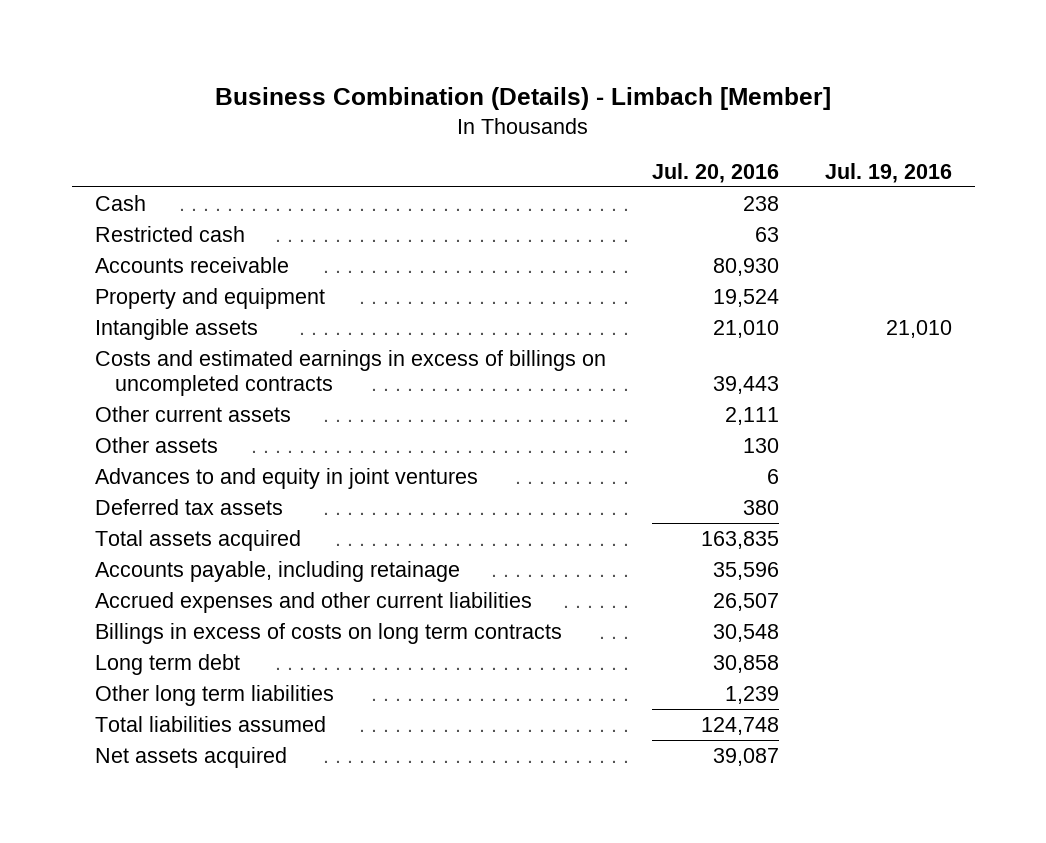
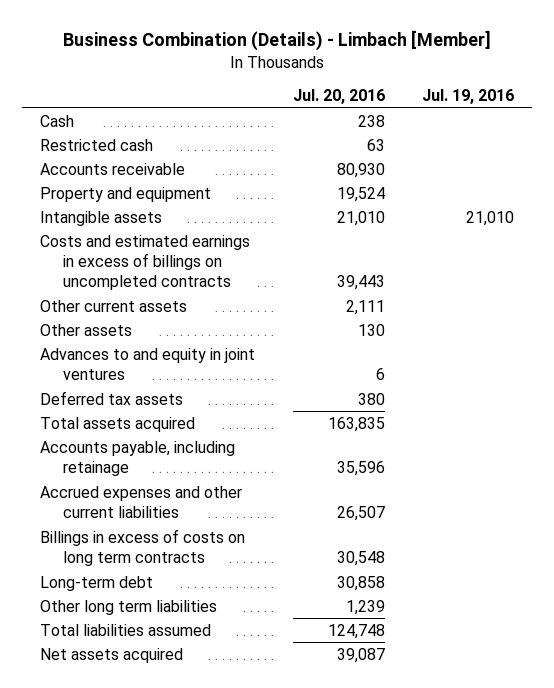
- Long term debt | 30,858 |
+ Long-term debt | 30,858 |

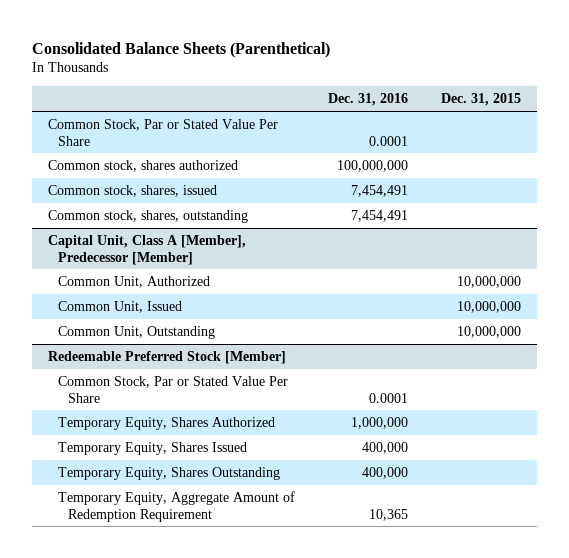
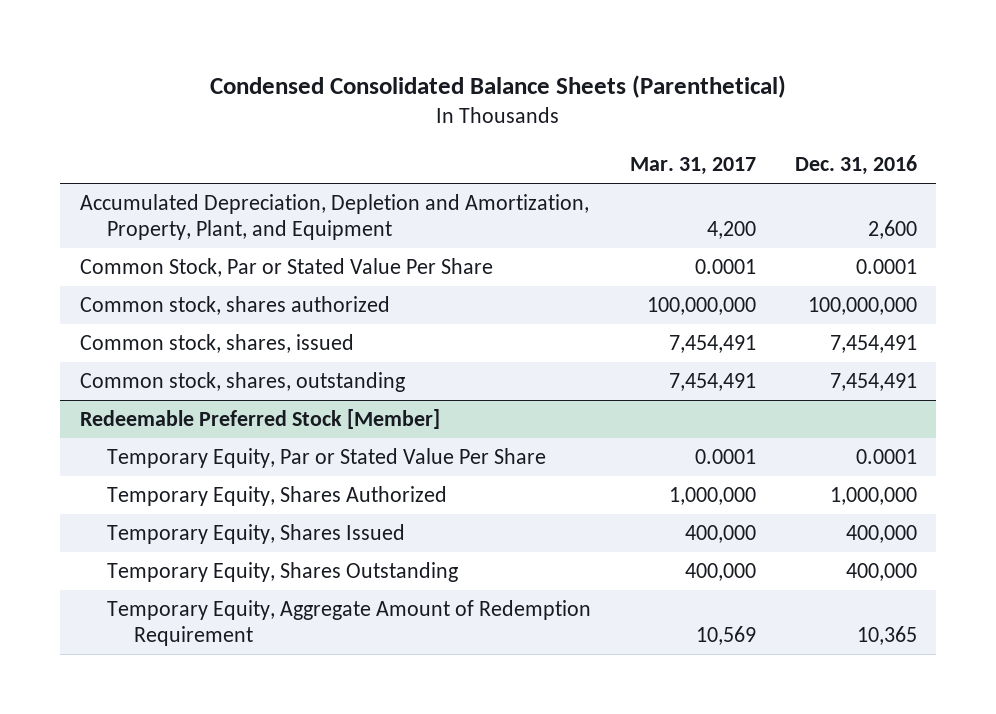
- Consolidated Balance Sheets (Parenthetical)
+ Condensed Consolidated Balance Sheets (Parenthetical)
- | Dec. 31, 2016 | Dec. 31, 2015
+ | Mar. 31, 2017 | Dec. 31, 2016
+ Accumulated Depreciation, Depletion and Amortization, Property, Plant, and Equipment | 4,200 | 2,600
- Capital Unit, Class A [Member], Predecessor [Member]
- Common Unit, Authorized | | 10,000,000
- Common Unit, Issued | | 10,000,000
- Common Unit, Outstanding | | 10,000,000
@ Redeemable Preferred Stock [Member]
- Common Stock, Par or Stated Value Per Share | 0.0001 |
+ Temporary Equity, Par or Stated Value Per Share | 0.0001 | 0.0001

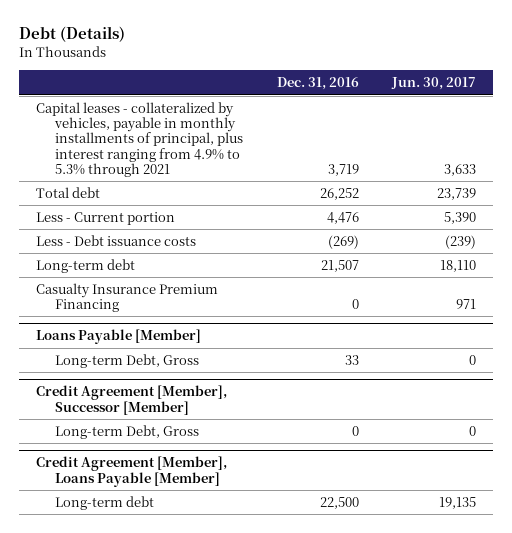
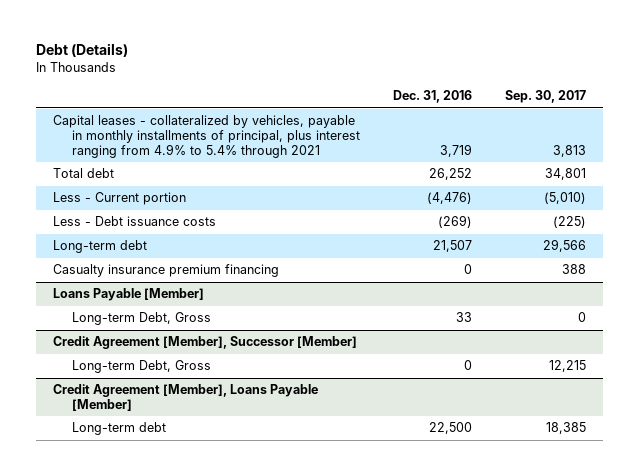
- | Dec. 31, 2016 | Jun. 30, 2017
+ | Dec. 31, 2016 | Sep. 30, 2017
- Capital leases - collateralized by vehicles, payable in monthly installments of principal, plus interest ranging from 4.9% to 5.3% through 2021 | 3,719 | 3,633
+ Capital leases - collateralized by vehicles, payable in monthly installments of principal, plus interest ranging from 4.9% to 5.4% through 2021 | 3,719 | 3,813
- Less - Current portion | 4,476 | 5,390
+ Less - Current portion | (4,476) | (5,010)
- Casualty Insurance Premium Financing | 0 | 971
+ Casualty insurance premium financing | 0 | 388

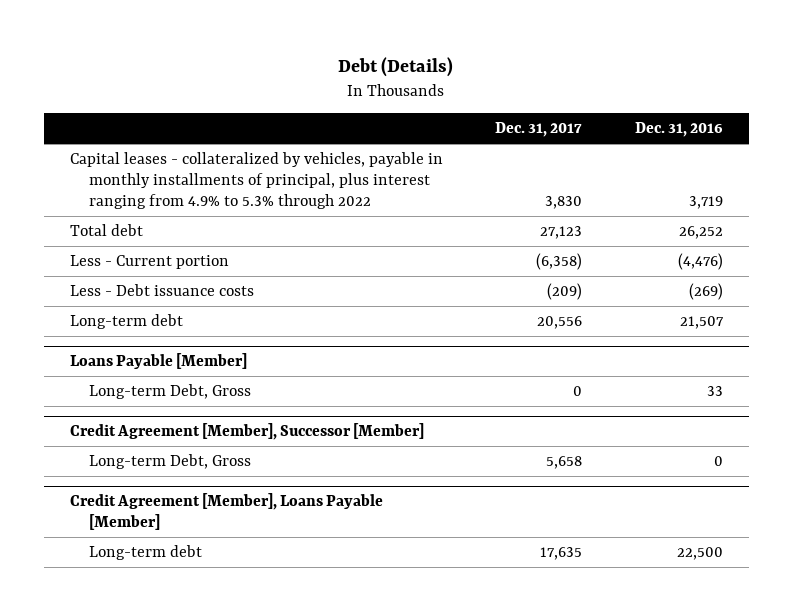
- | Dec. 31, 2016 | Sep. 30, 2017
+ | Dec. 31, 2017 | Dec. 31, 2016
- Capital leases - collateralized by vehicles, payable in monthly installments of principal, plus interest ranging from 4.9% to 5.4% through 2021 | 3,719 | 3,813
+ Capital leases - collateralized by vehicles, payable in monthly installments of principal, plus interest ranging from 4.9% to 5.3% through 2022 | 3,830 | 3,719
- Casualty insurance premium financing | 0 | 388

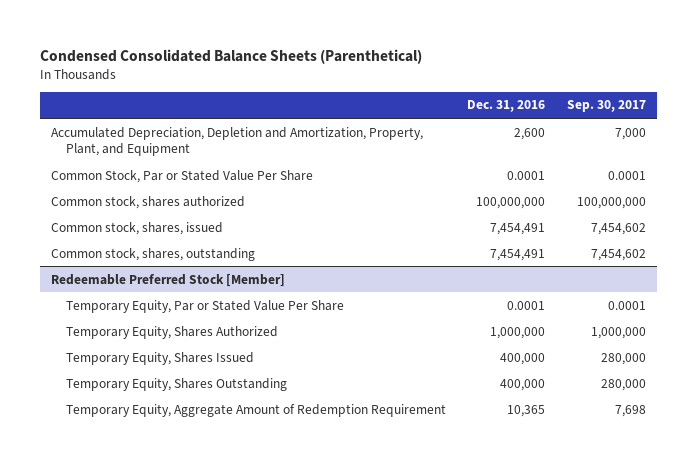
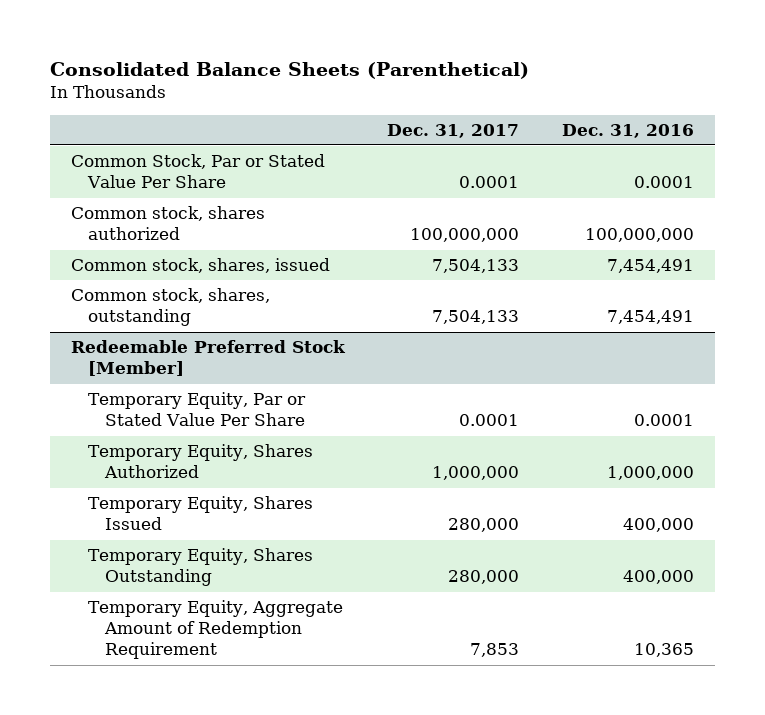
- Condensed Consolidated Balance Sheets (Parenthetical)
+ Consolidated Balance Sheets (Parenthetical)
- | Dec. 31, 2016 | Sep. 30, 2017
+ | Dec. 31, 2017 | Dec. 31, 2016
- Accumulated Depreciation, Depletion and Amortization, Property, Plant, and Equipment | 2,600 | 7,000

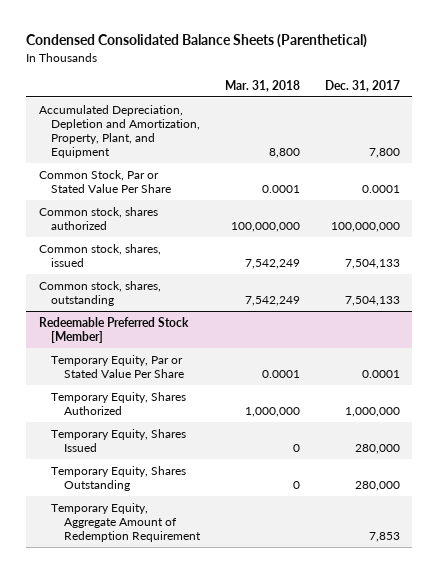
- Consolidated Balance Sheets (Parenthetical)
+ Condensed Consolidated Balance Sheets (Parenthetical)
- | Dec. 31, 2017 | Dec. 31, 2016
+ | Mar. 31, 2018 | Dec. 31, 2017
+ Accumulated Depreciation, Depletion and Amortization, Property, Plant, and Equipment | 8,800 | 7,800

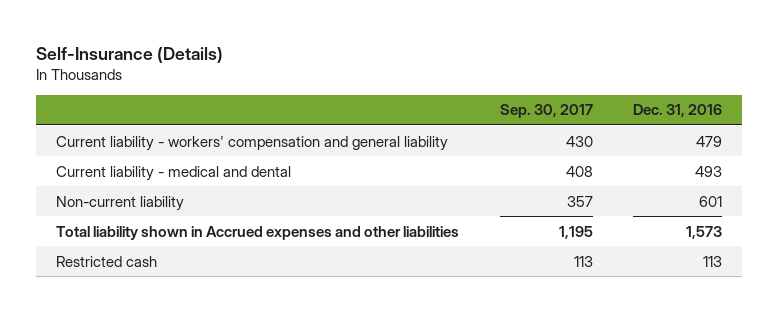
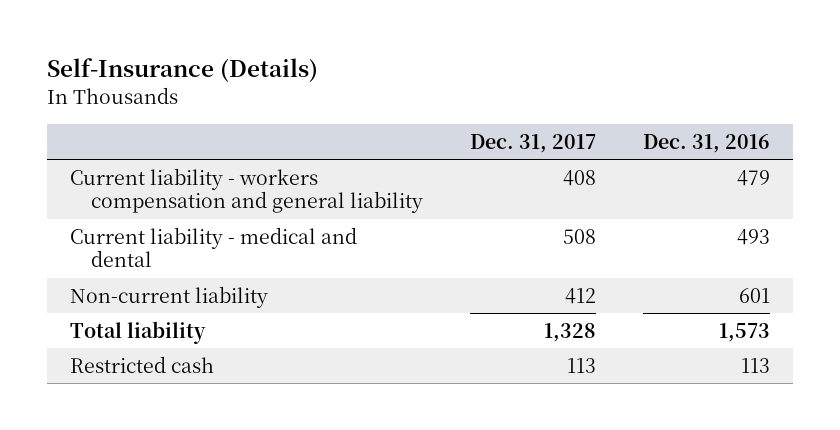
- | Sep. 30, 2017 | Dec. 31, 2016
+ | Dec. 31, 2017 | Dec. 31, 2016
- Current liability - workers' compensation and general liability | 430 | 479
+ Current liability - workers compensation and general liability | 408 | 479
- Total liability shown in Accrued expenses and other liabilities | 1,195 | 1,573
+ Total liability | 1,328 | 1,573

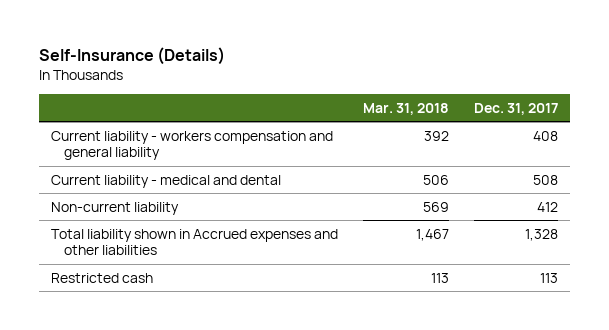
- | Dec. 31, 2017 | Dec. 31, 2016
+ | Mar. 31, 2018 | Dec. 31, 2017
- Total liability | 1,328 | 1,573
+ Total liability shown in Accrued expenses and other liabilities | 1,467 | 1,328

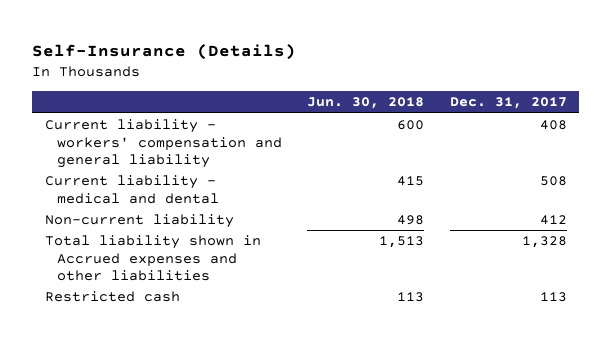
- | Mar. 31, 2018 | Dec. 31, 2017
+ | Jun. 30, 2018 | Dec. 31, 2017
- Current liability - workers compensation and general liability | 392 | 408
+ Current liability - workers' compensation and general liability | 600 | 408

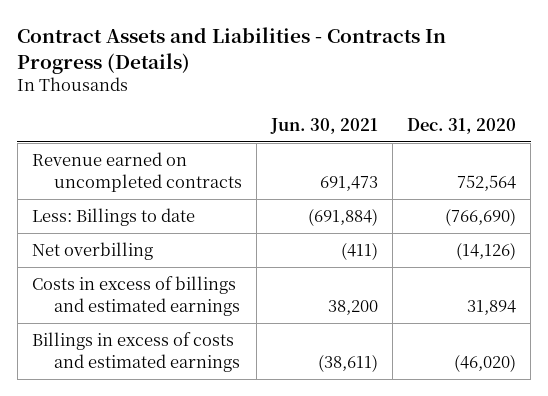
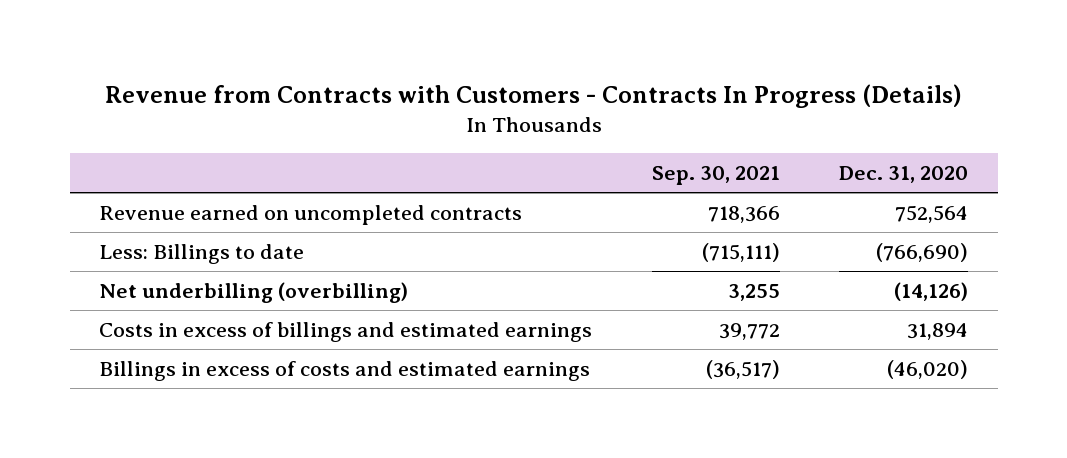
- Contract Assets and Liabilities - Contracts In Progress (Details)
+ Revenue from Contracts with Customers - Contracts In Progress (Details)
- | Jun. 30, 2021 | Dec. 31, 2020
+ | Sep. 30, 2021 | Dec. 31, 2020
- Net overbilling | (411) | (14,126)
+ Net underbilling (overbilling) | 3,255 | (14,126)

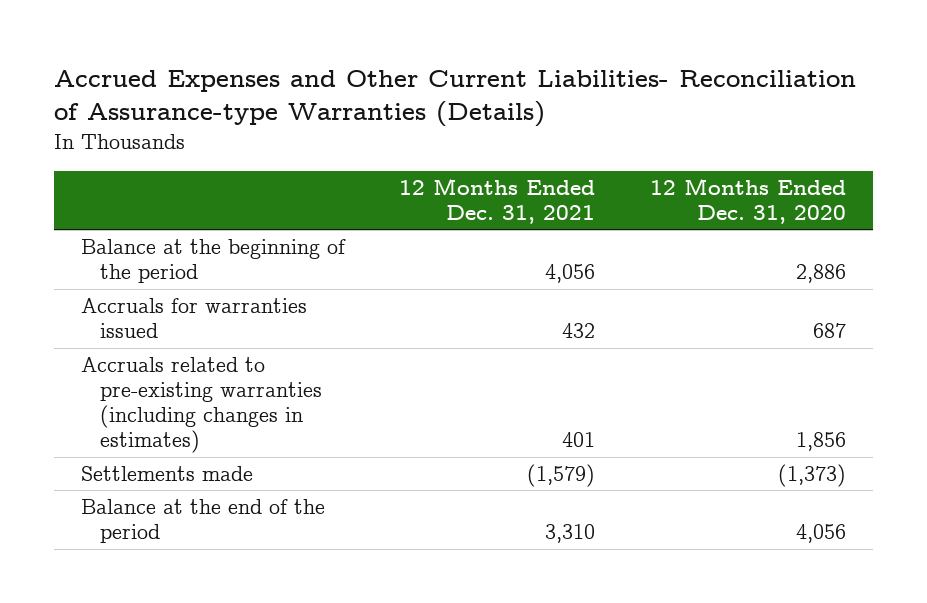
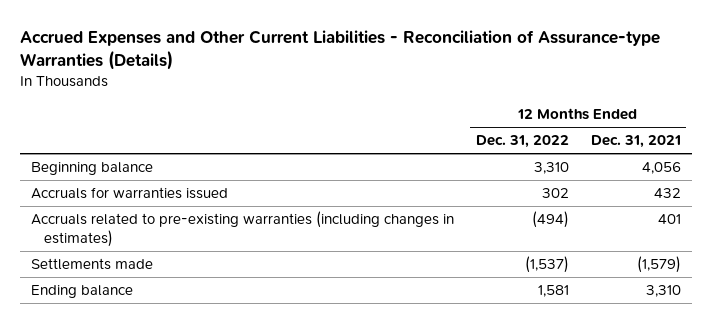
- Accrued Expenses and Other Current Liabilities- Reconciliation of Assurance-type Warranties (Details)
+ Accrued Expenses and Other Current Liabilities - Reconciliation of Assurance-type Warranties (Details)
- | 12 Months Ended Dec. 31, 2021 | 12 Months Ended Dec. 31, 2020
+ | 12 Months Ended Dec. 31, 2022 | 12 Months Ended Dec. 31, 2021
- Balance at the beginning of the period | 4,056 | 2,886
+ Beginning balance | 3,310 | 4,056
- Balance at the end of the period | 3,310 | 4,056
+ Ending balance | 1,581 | 3,310

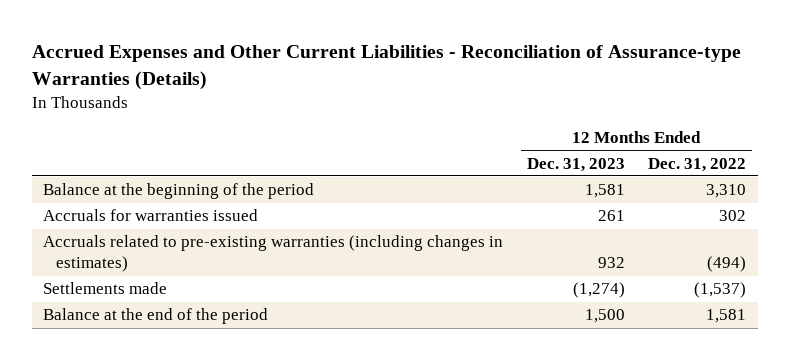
- | 12 Months Ended Dec. 31, 2022 | 12 Months Ended Dec. 31, 2021
+ | 12 Months Ended Dec. 31, 2023 | 12 Months Ended Dec. 31, 2022
- Beginning balance | 3,310 | 4,056
+ Balance at the beginning of the period | 1,581 | 3,310
- Ending balance | 1,581 | 3,310
+ Balance at the end of the period | 1,500 | 1,581

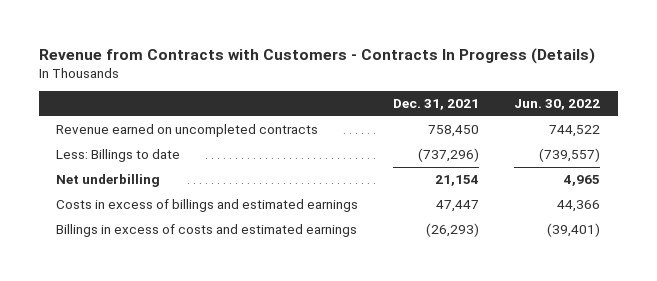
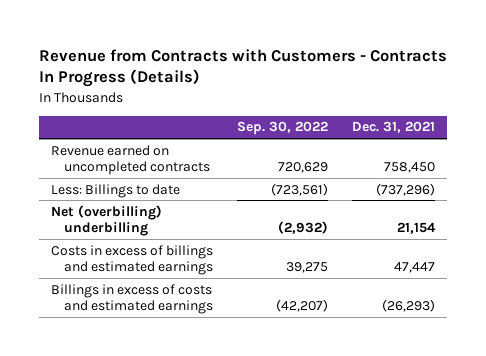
- | Dec. 31, 2021 | Jun. 30, 2022
+ | Sep. 30, 2022 | Dec. 31, 2021
- Net underbilling | 21,154 | 4,965
+ Net (overbilling) underbilling | (2,932) | 21,154

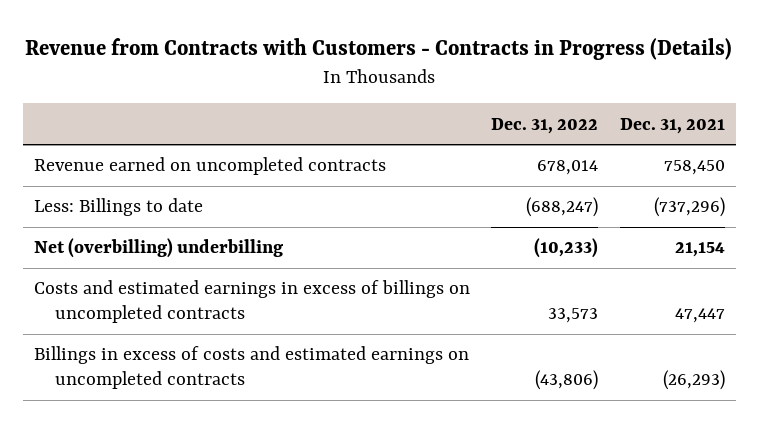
- Revenue from Contracts with Customers - Contracts In Progress (Details)
+ Revenue from Contracts with Customers - Contracts in Progress (Details)
- | Sep. 30, 2022 | Dec. 31, 2021
+ | Dec. 31, 2022 | Dec. 31, 2021
- Costs in excess of billings and estimated earnings | 39,275 | 47,447
- Billings in excess of costs and estimated earnings | (42,207) | (26,293)
+ Costs and estimated earnings in excess of billings on uncompleted contracts | 33,573 | 47,447
+ Billings in excess of costs and estimated earnings on uncompleted contracts | (43,806) | (26,293)

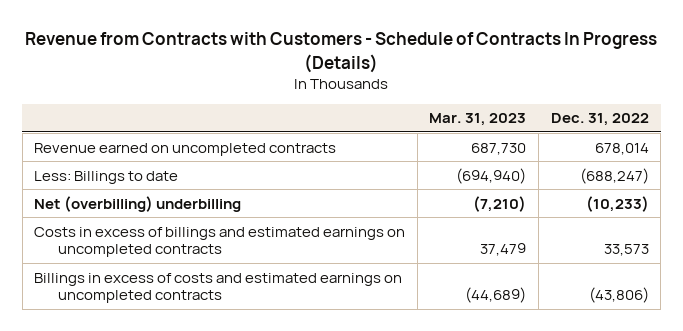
- Revenue from Contracts with Customers - Contracts in Progress (Details)
+ Revenue from Contracts with Customers - Schedule of Contracts In Progress (Details)
- | Dec. 31, 2022 | Dec. 31, 2021
+ | Mar. 31, 2023 | Dec. 31, 2022
- Costs and estimated earnings in excess of billings on uncompleted contracts | 33,573 | 47,447
+ Costs in excess of billings and estimated earnings on uncompleted contracts | 37,479 | 33,573

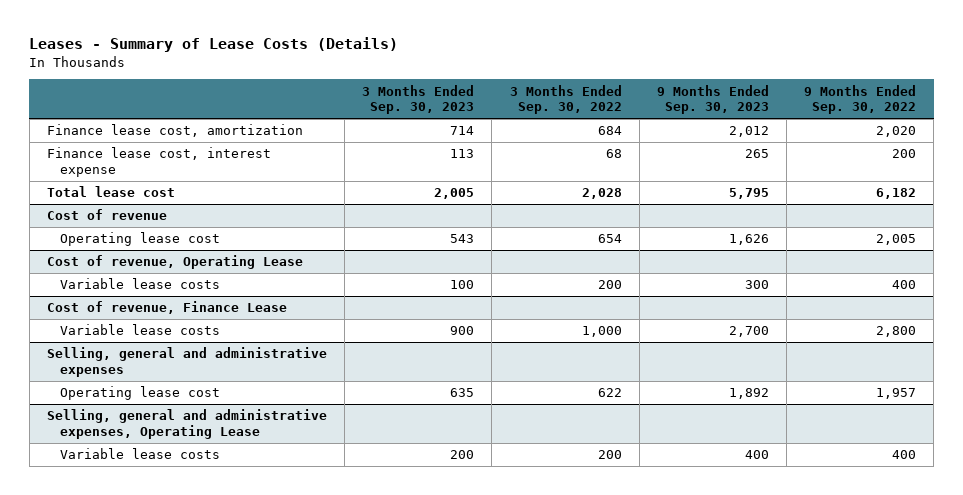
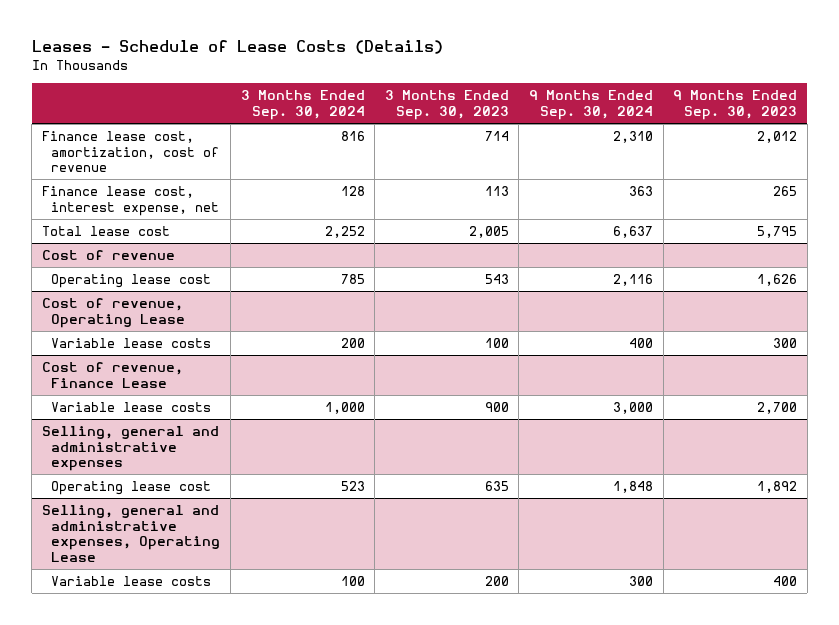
- Leases - Summary of Lease Costs (Details)
+ Leases - Schedule of Lease Costs (Details)
- | 3 Months Ended Sep. 30, 2023 | 3 Months Ended Sep. 30, 2022 | 9 Months Ended Sep. 30, 2023 | 9 Months Ended Sep. 30, 2022
+ | 3 Months Ended Sep. 30, 2024 | 3 Months Ended Sep. 30, 2023 | 9 Months Ended Sep. 30, 2024 | 9 Months Ended Sep. 30, 2023
- Finance lease cost, amortization | 714 | 684 | 2,012 | 2,020
- Finance lease cost, interest expense | 113 | 68 | 265 | 200
+ Finance lease cost, amortization, cost of revenue | 816 | 714 | 2,310 | 2,012
+ Finance lease cost, interest expense, net | 128 | 113 | 363 | 265

